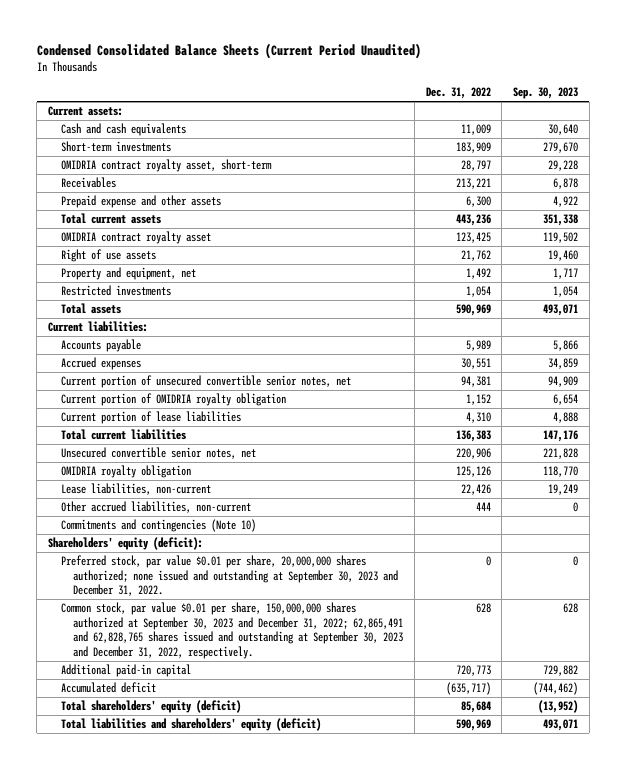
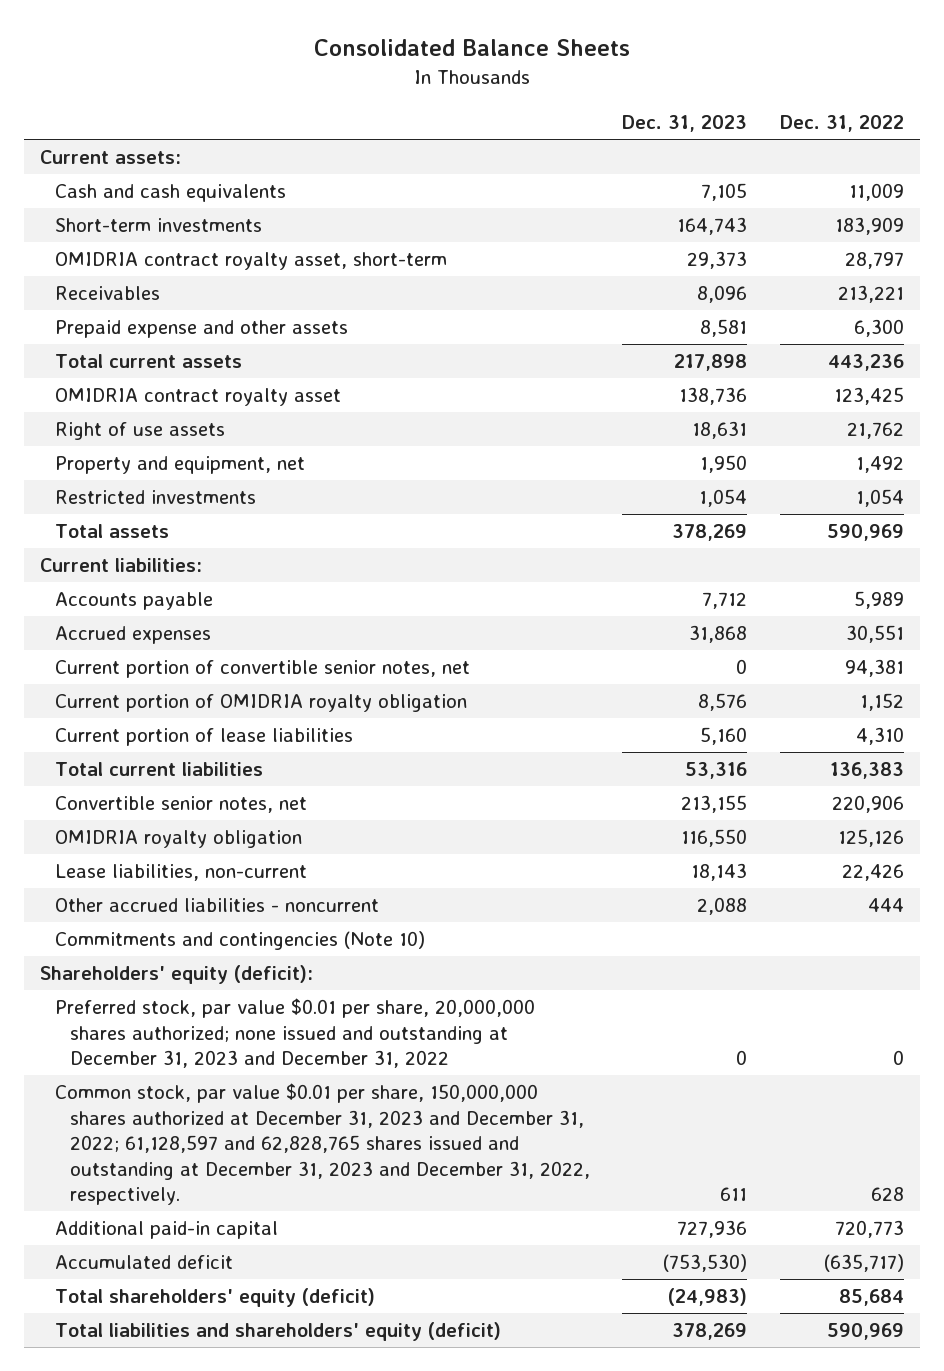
- Condensed Consolidated Balance Sheets (Current Period Unaudited)
+ Consolidated Balance Sheets
- | Dec. 31, 2022 | Sep. 30, 2023
+ | Dec. 31, 2023 | Dec. 31, 2022
- Current portion of unsecured convertible senior notes, net | 94,381 | 94,909
+ Current portion of convertible senior notes, net | 0 | 94,381
- Unsecured convertible senior notes, net | 220,906 | 221,828
+ Convertible senior notes, net | 213,155 | 220,906
- Other accrued liabilities, non-current | 444 | 0
+ Other accrued liabilities - noncurrent | 2,088 | 444
- Preferred stock, par value $0.01 per share, 20,000,000 shares authorized; none issued and outstanding at September 30, 2023 and December 31, 2022. | 0 | 0
- Common stock, par value $0.01 per share, 150,000,000 shares authorized at September 30, 2023 and December 31, 2022; 62,865,491 and 62,828,765 shares issued and outstanding at September 30, 2023 and December 31, 2022, respectively. | 628 | 628
+ Preferred stock, par value $0.01 per share, 20,000,000 shares authorized; none issued and outstanding at December 31, 2023 and December 31, 2022 | 0 | 0
+ Common stock, par value $0.01 per share, 150,000,000 shares authorized at December 31, 2023 and December 31, 2022; 61,128,597 and 62,828,765 shares issued and outstanding at December 31, 2023 and December 31, 2022, respectively. | 611 | 628

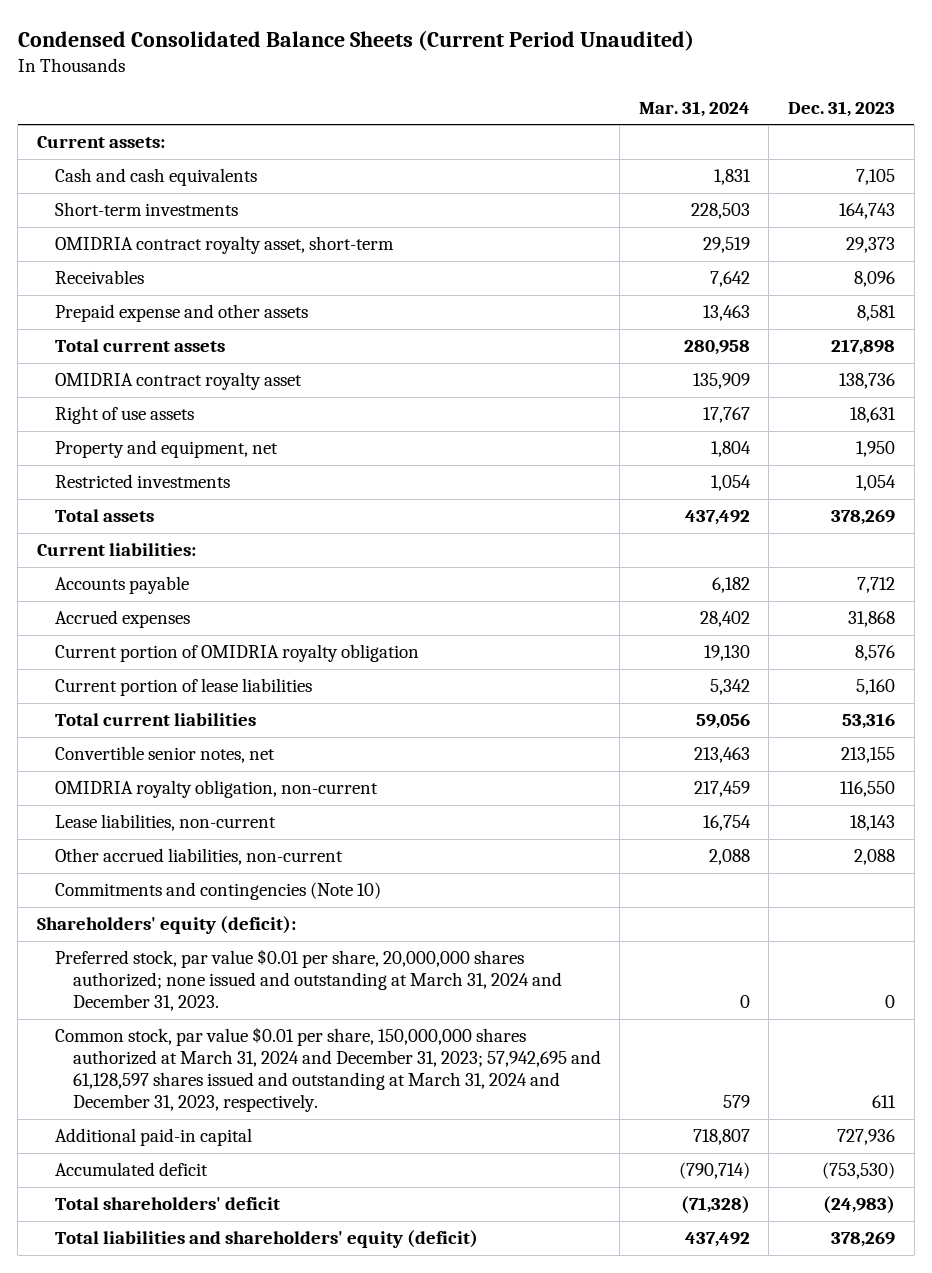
- Consolidated Balance Sheets
+ Condensed Consolidated Balance Sheets (Current Period Unaudited)
- | Dec. 31, 2023 | Dec. 31, 2022
+ | Mar. 31, 2024 | Dec. 31, 2023
- Current portion of convertible senior notes, net | 0 | 94,381
- OMIDRIA royalty obligation | 116,550 | 125,126
+ OMIDRIA royalty obligation, non-current | 217,459 | 116,550
- Other accrued liabilities - noncurrent | 2,088 | 444
+ Other accrued liabilities, non-current | 2,088 | 2,088
- Preferred stock, par value $0.01 per share, 20,000,000 shares authorized; none issued and outstanding at December 31, 2023 and December 31, 2022 | 0 | 0
- Common stock, par value $0.01 per share, 150,000,000 shares authorized at December 31, 2023 and December 31, 2022; 61,128,597 and 62,828,765 shares issued and outstanding at December 31, 2023 and December 31, 2022, respectively. | 611 | 628
+ Preferred stock, par value $0.01 per share, 20,000,000 shares authorized; none issued and outstanding at March 31, 2024 and December 31, 2023. | 0 | 0
+ Common stock, par value $0.01 per share, 150,000,000 shares authorized at March 31, 2024 and December 31, 2023; 57,942,695 and 61,128,597 shares issued and outstanding at March 31, 2024 and December 31, 2023, respectively. | 579 | 611
- Total shareholders' equity (deficit) | (24,983) | 85,684
+ Total shareholders' deficit | (71,328) | (24,983)

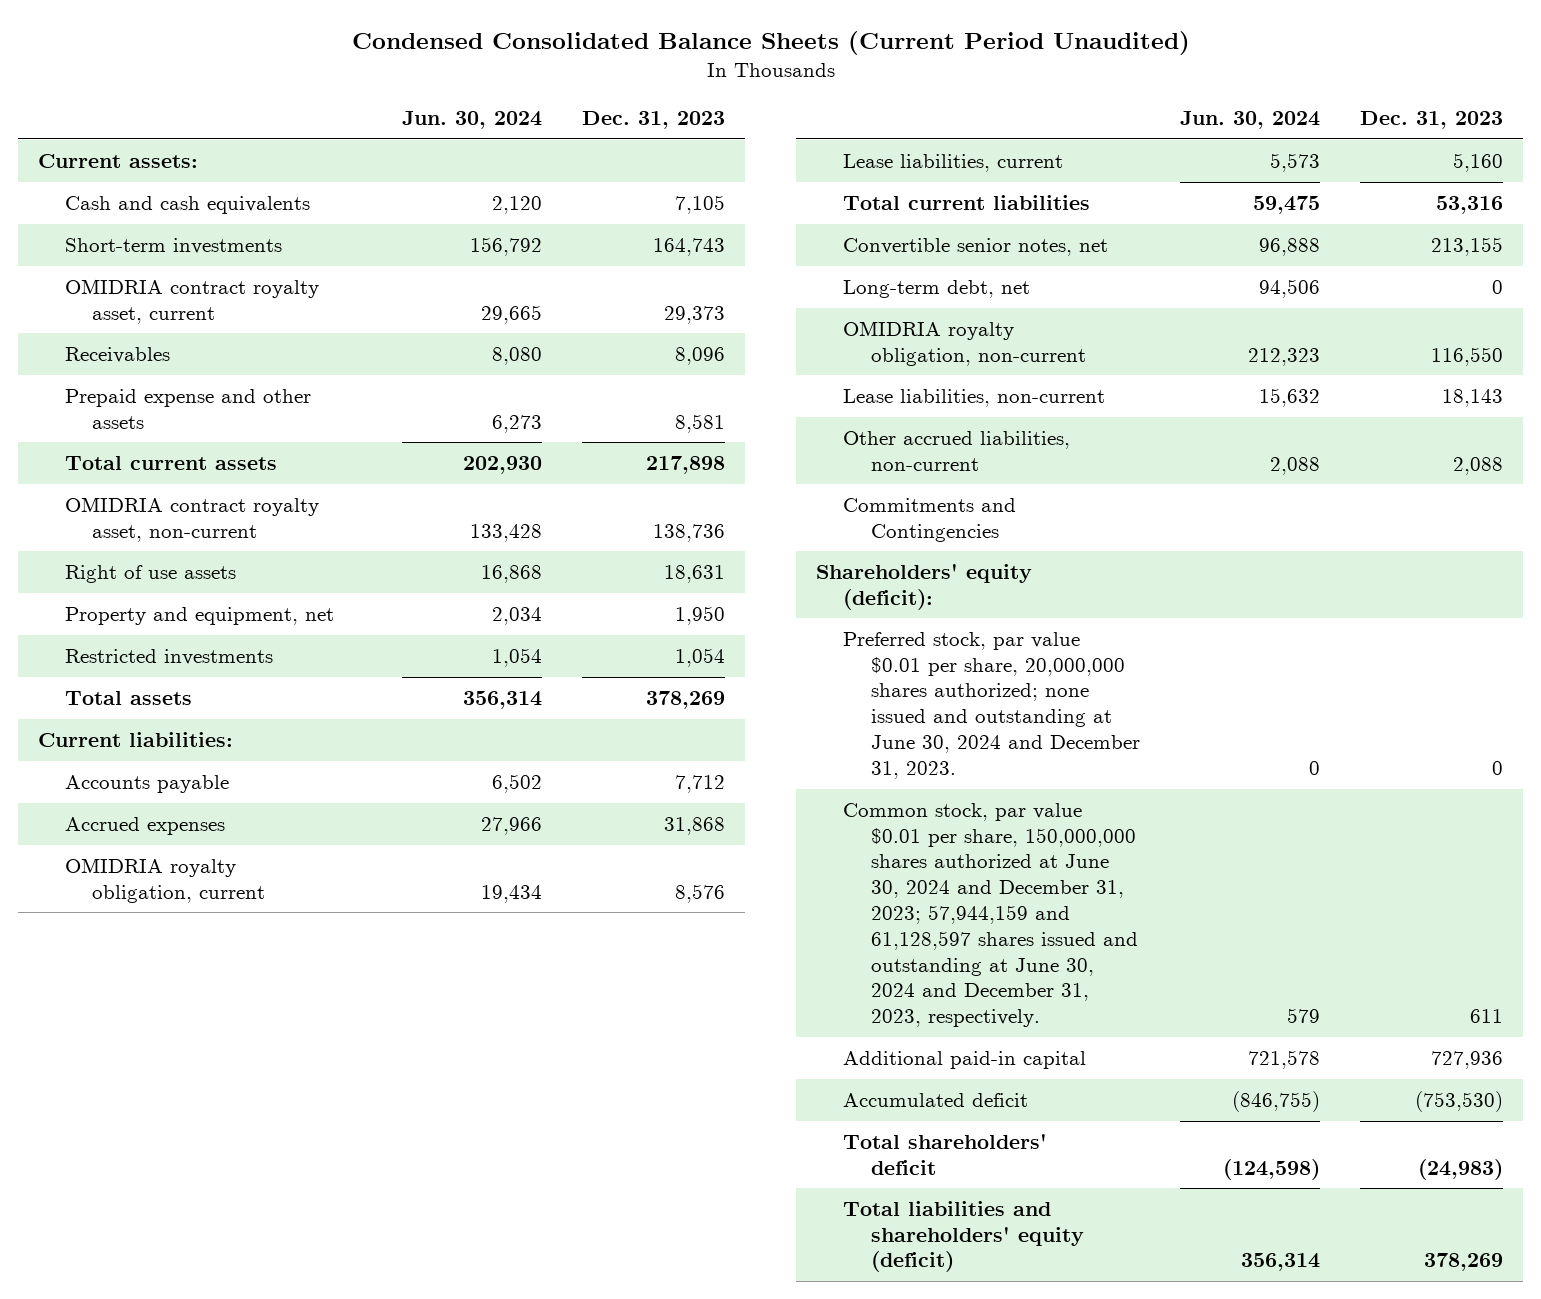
- | Mar. 31, 2024 | Dec. 31, 2023
+ | Jun. 30, 2024 | Dec. 31, 2023
- OMIDRIA contract royalty asset, short-term | 29,519 | 29,373
+ OMIDRIA contract royalty asset, current | 29,665 | 29,373
- OMIDRIA contract royalty asset | 135,909 | 138,736
+ OMIDRIA contract royalty asset, non-current | 133,428 | 138,736
- Current portion of OMIDRIA royalty obligation | 19,130 | 8,576
- Current portion of lease liabilities | 5,342 | 5,160
+ OMIDRIA royalty obligation, current | 19,434 | 8,576
+ Lease liabilities, current | 5,573 | 5,160
+ Long-term debt, net | 94,506 | 0
- Commitments and contingencies (Note 10)
+ Commitments and Contingencies
- Preferred stock, par value $0.01 per share, 20,000,000 shares authorized; none issued and outstanding at March 31, 2024 and December 31, 2023. | 0 | 0
- Common stock, par value $0.01 per share, 150,000,000 shares authorized at March 31, 2024 and December 31, 2023; 57,942,695 and 61,128,597 shares issued and outstanding at March 31, 2024 and December 31, 2023, respectively. | 579 | 611
+ Preferred stock, par value $0.01 per share, 20,000,000 shares authorized; none issued and outstanding at June 30, 2024 and December 31, 2023. | 0 | 0
+ Common stock, par value $0.01 per share, 150,000,000 shares authorized at June 30, 2024 and December 31, 2023; 57,944,159 and 61,128,597 shares issued and outstanding at June 30, 2024 and December 31, 2023, respectively. | 579 | 611

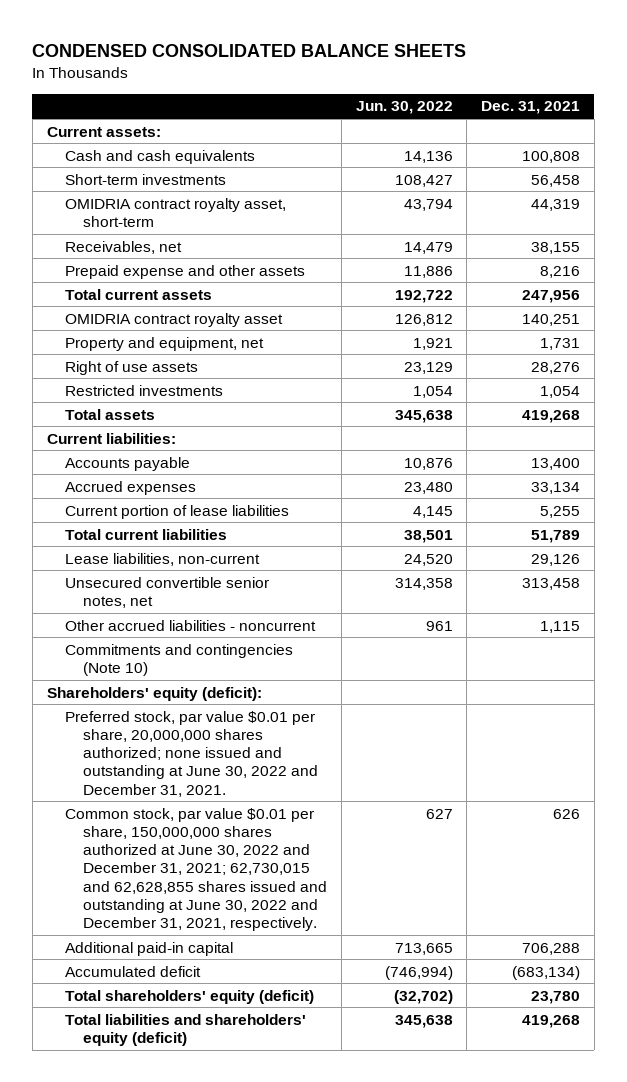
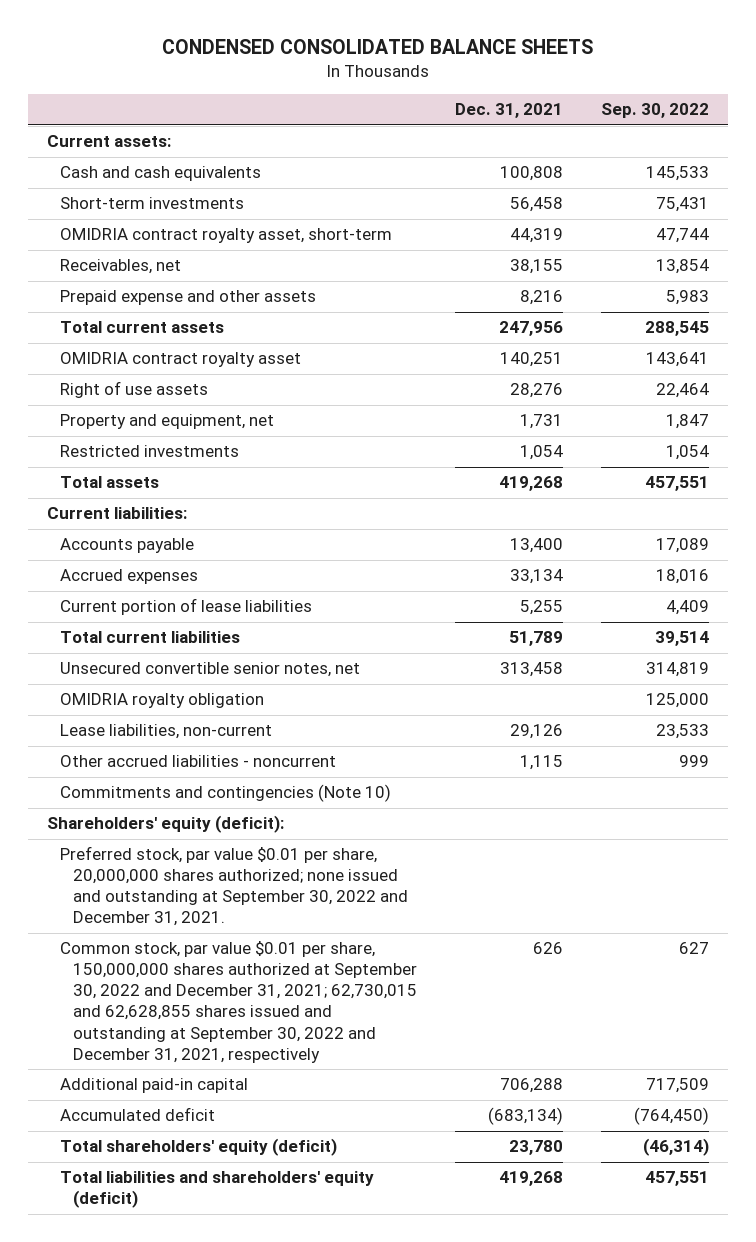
- | Jun. 30, 2022 | Dec. 31, 2021
+ | Dec. 31, 2021 | Sep. 30, 2022
moved down: Property and equipment, net | 1,731 | 1,847
+ OMIDRIA royalty obligation | | 125,000
moved down: Lease liabilities, non-current | 29,126 | 23,533
- Preferred stock, par value $0.01 per share, 20,000,000 shares authorized; none issued and outstanding at June 30, 2022 and December 31, 2021.
- Common stock, par value $0.01 per share, 150,000,000 shares authorized at June 30, 2022 and December 31, 2021; 62,730,015 and 62,628,855 shares issued and outstanding at June 30, 2022 and December 31, 2021, respectively. | 627 | 626
+ Preferred stock, par value $0.01 per share, 20,000,000 shares authorized; none issued and outstanding at September 30, 2022 and December 31, 2021.
+ Common stock, par value $0.01 per share, 150,000,000 shares authorized at September 30, 2022 and December 31, 2021; 62,730,015 and 62,628,855 shares issued and outstanding at September 30, 2022 and December 31, 2021, respectively | 626 | 627

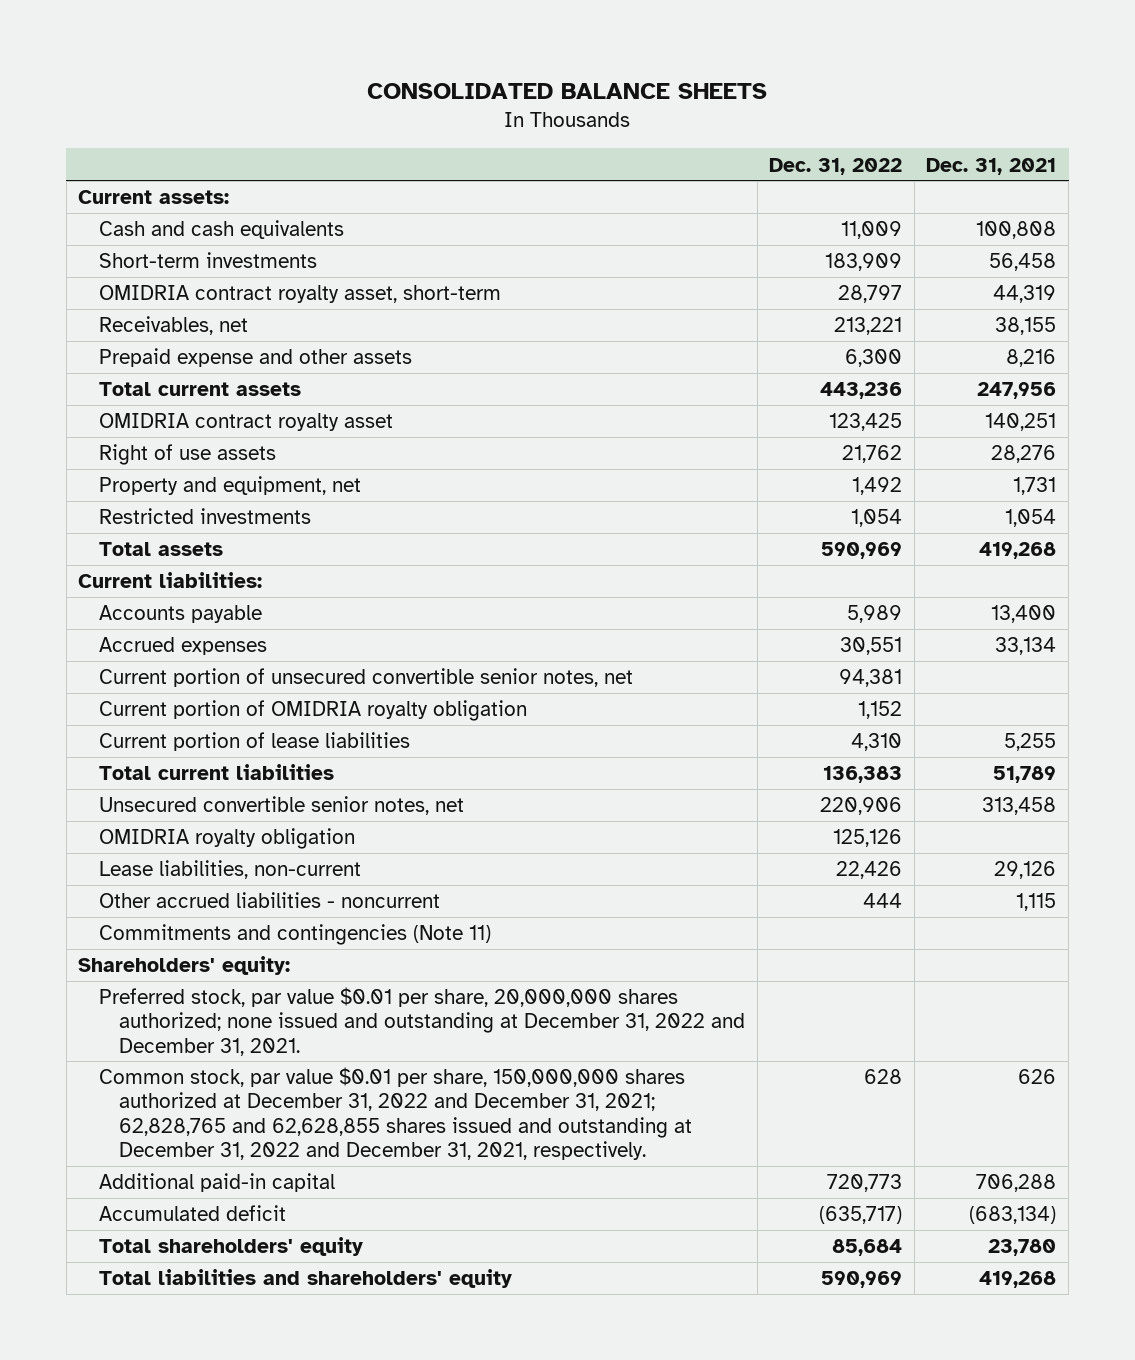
- CONDENSED CONSOLIDATED BALANCE SHEETS
+ CONSOLIDATED BALANCE SHEETS
- | Dec. 31, 2021 | Sep. 30, 2022
+ | Dec. 31, 2022 | Dec. 31, 2021
+ Current portion of unsecured convertible senior notes, net | 94,381 |
+ Current portion of OMIDRIA royalty obligation | 1,152 |
- Commitments and contingencies (Note 10)
- Shareholders' equity (deficit):
- Preferred stock, par value $0.01 per share, 20,000,000 shares authorized; none issued and outstanding at September 30, 2022 and December 31, 2021.
- Common stock, par value $0.01 per share, 150,000,000 shares authorized at September 30, 2022 and December 31, 2021; 62,730,015 and 62,628,855 shares issued and outstanding at September 30, 2022 and December 31, 2021, respectively | 626 | 627
+ Commitments and contingencies (Note 11)
+ Shareholders' equity:
+ Preferred stock, par value $0.01 per share, 20,000,000 shares authorized; none issued and outstanding at December 31, 2022 and December 31, 2021.
+ Common stock, par value $0.01 per share, 150,000,000 shares authorized at December 31, 2022 and December 31, 2021; 62,828,765 and 62,628,855 shares issued and outstanding at December 31, 2022 and December 31, 2021, respectively. | 628 | 626
- Total shareholders' equity (deficit) | 23,780 | (46,314)
- Total liabilities and shareholders' equity (deficit) | 419,268 | 457,551
+ Total shareholders' equity | 85,684 | 23,780
+ Total liabilities and shareholders' equity | 590,969 | 419,268

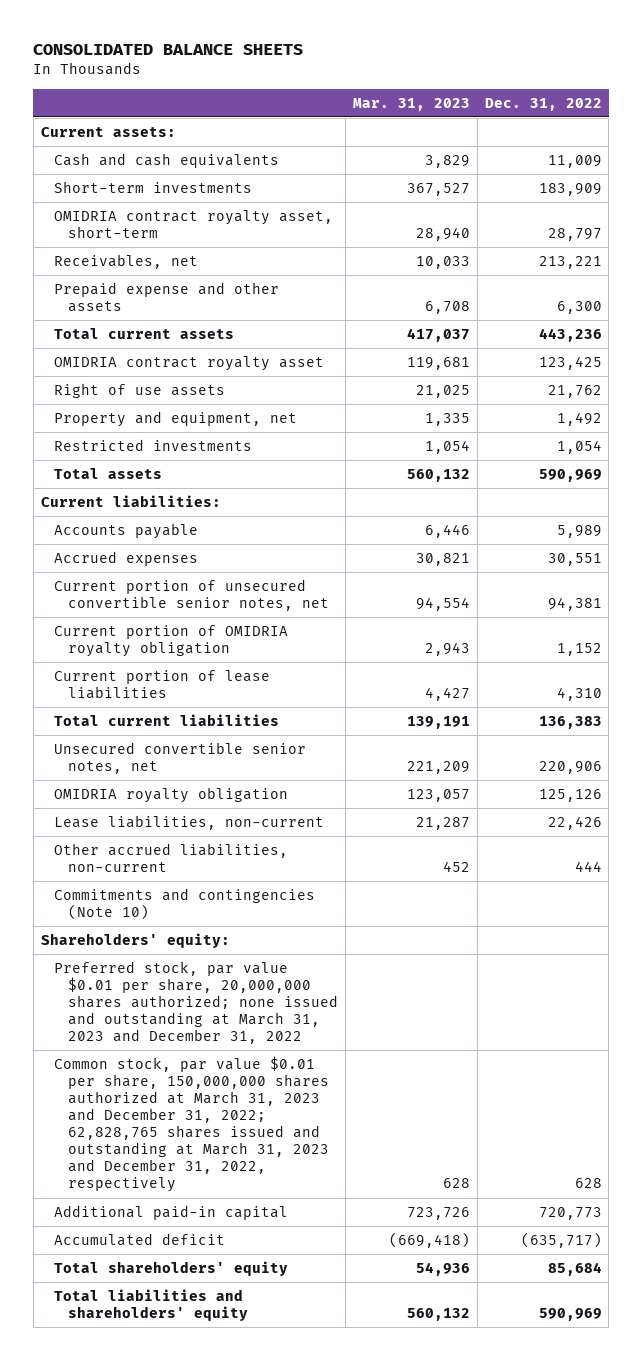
- | Dec. 31, 2022 | Dec. 31, 2021
+ | Mar. 31, 2023 | Dec. 31, 2022
- Other accrued liabilities - noncurrent | 444 | 1,115
- Commitments and contingencies (Note 11)
+ Other accrued liabilities, non-current | 452 | 444
+ Commitments and contingencies (Note 10)
- Preferred stock, par value $0.01 per share, 20,000,000 shares authorized; none issued and outstanding at December 31, 2022 and December 31, 2021.
- Common stock, par value $0.01 per share, 150,000,000 shares authorized at December 31, 2022 and December 31, 2021; 62,828,765 and 62,628,855 shares issued and outstanding at December 31, 2022 and December 31, 2021, respectively. | 628 | 626
+ Preferred stock, par value $0.01 per share, 20,000,000 shares authorized; none issued and outstanding at March 31, 2023 and December 31, 2022
+ Common stock, par value $0.01 per share, 150,000,000 shares authorized at March 31, 2023 and December 31, 2022; 62,828,765 shares issued and outstanding at March 31, 2023 and December 31, 2022, respectively | 628 | 628

